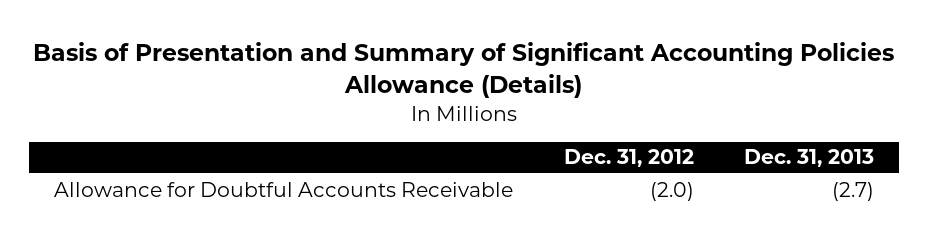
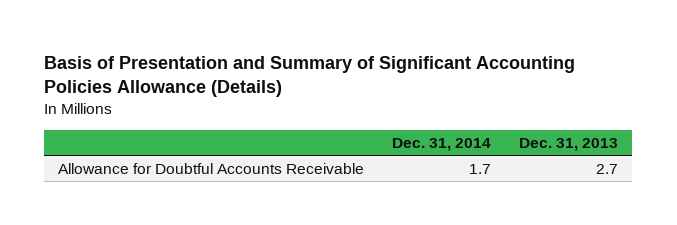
- | Dec. 31, 2012 | Dec. 31, 2013
+ | Dec. 31, 2014 | Dec. 31, 2013
- Allowance for Doubtful Accounts Receivable | (2.0) | (2.7)
+ Allowance for Doubtful Accounts Receivable | 1.7 | 2.7

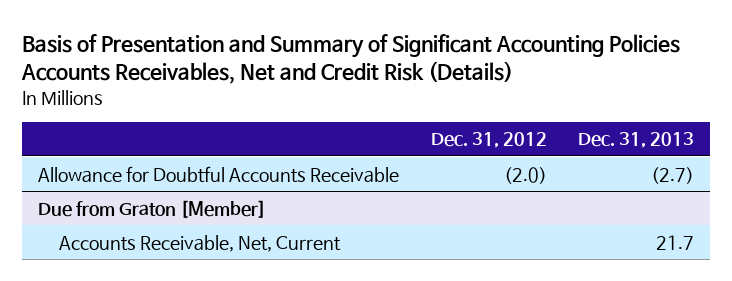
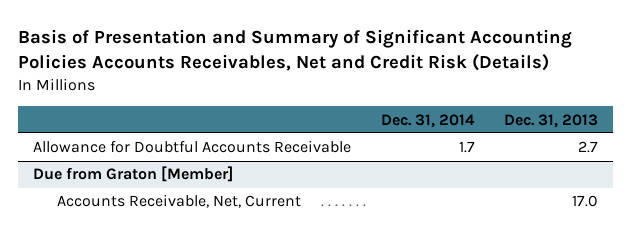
- | Dec. 31, 2012 | Dec. 31, 2013
+ | Dec. 31, 2014 | Dec. 31, 2013
- Allowance for Doubtful Accounts Receivable | (2.0) | (2.7)
+ Allowance for Doubtful Accounts Receivable | 1.7 | 2.7
@ Due from Graton [Member]
- Accounts Receivable, Net, Current | | 21.7
+ Accounts Receivable, Net, Current | | 17.0

